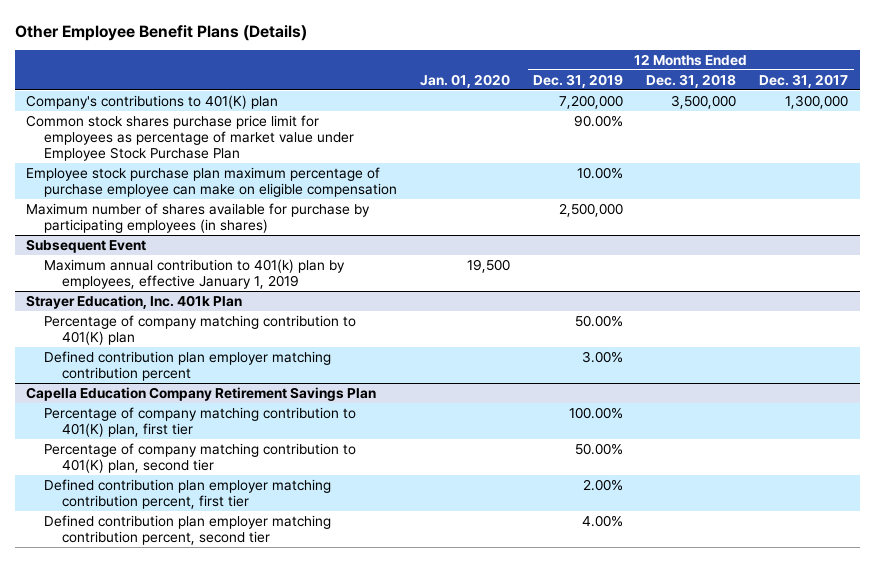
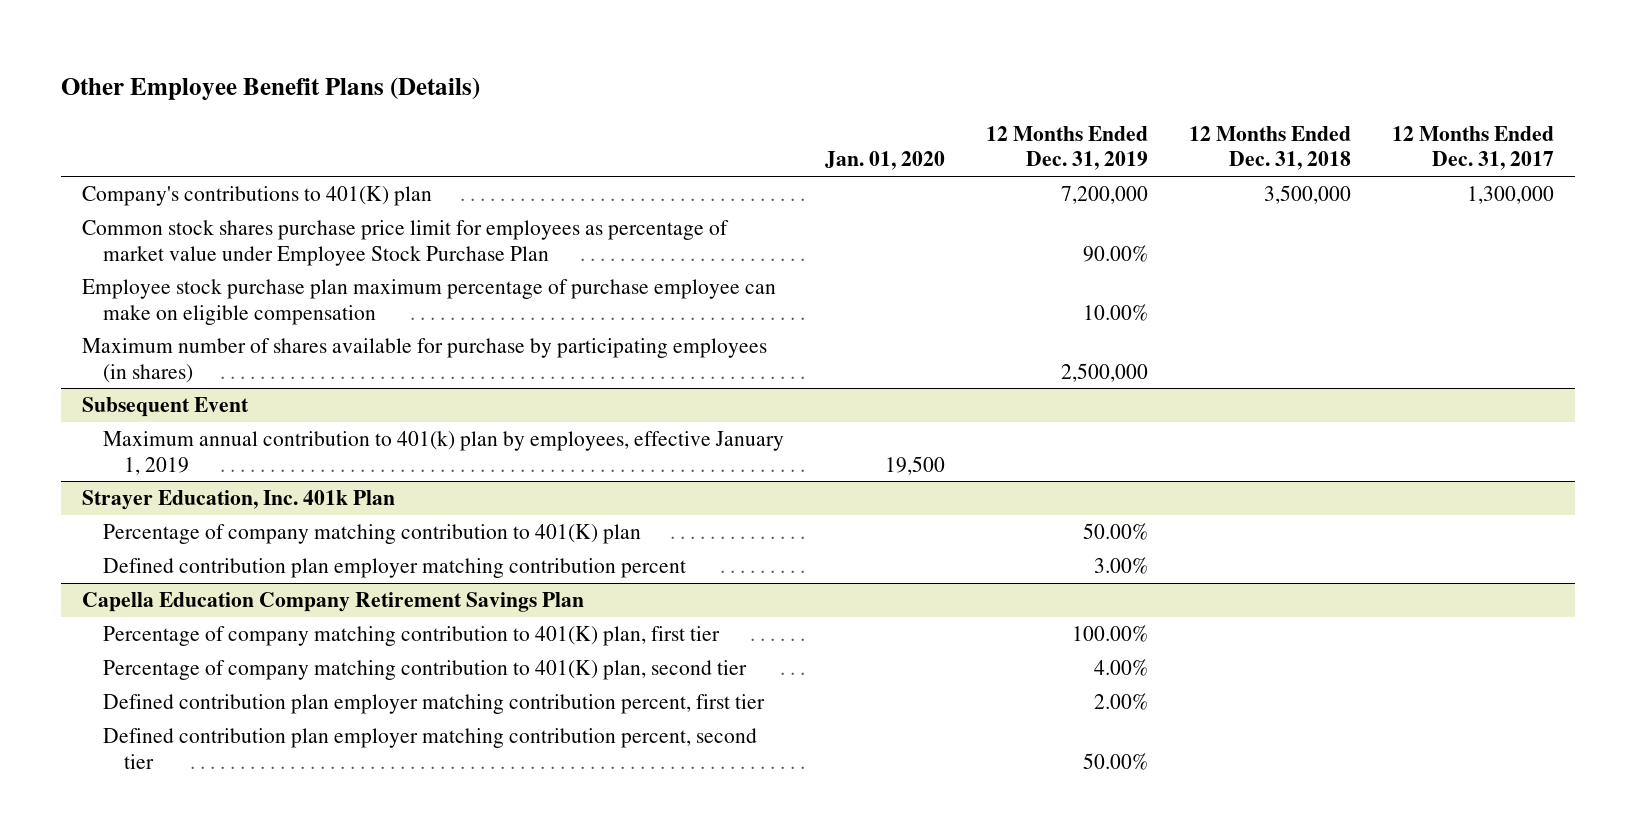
@ Capella Education Company Retirement Savings Plan
- Percentage of company matching contribution to 401(K) plan, second tier | | 50.00% | |
+ Percentage of company matching contribution to 401(K) plan, second tier | | 4.00% | |
- Defined contribution plan employer matching contribution percent, second tier | | 4.00% | |
+ Defined contribution plan employer matching contribution percent, second tier | | 50.00% | |

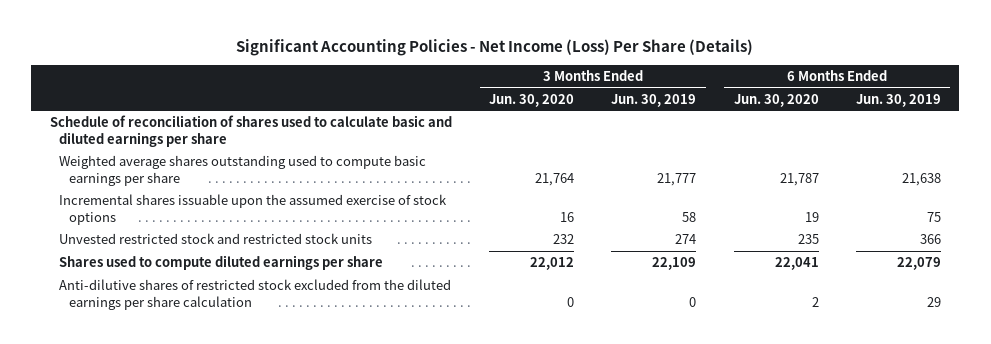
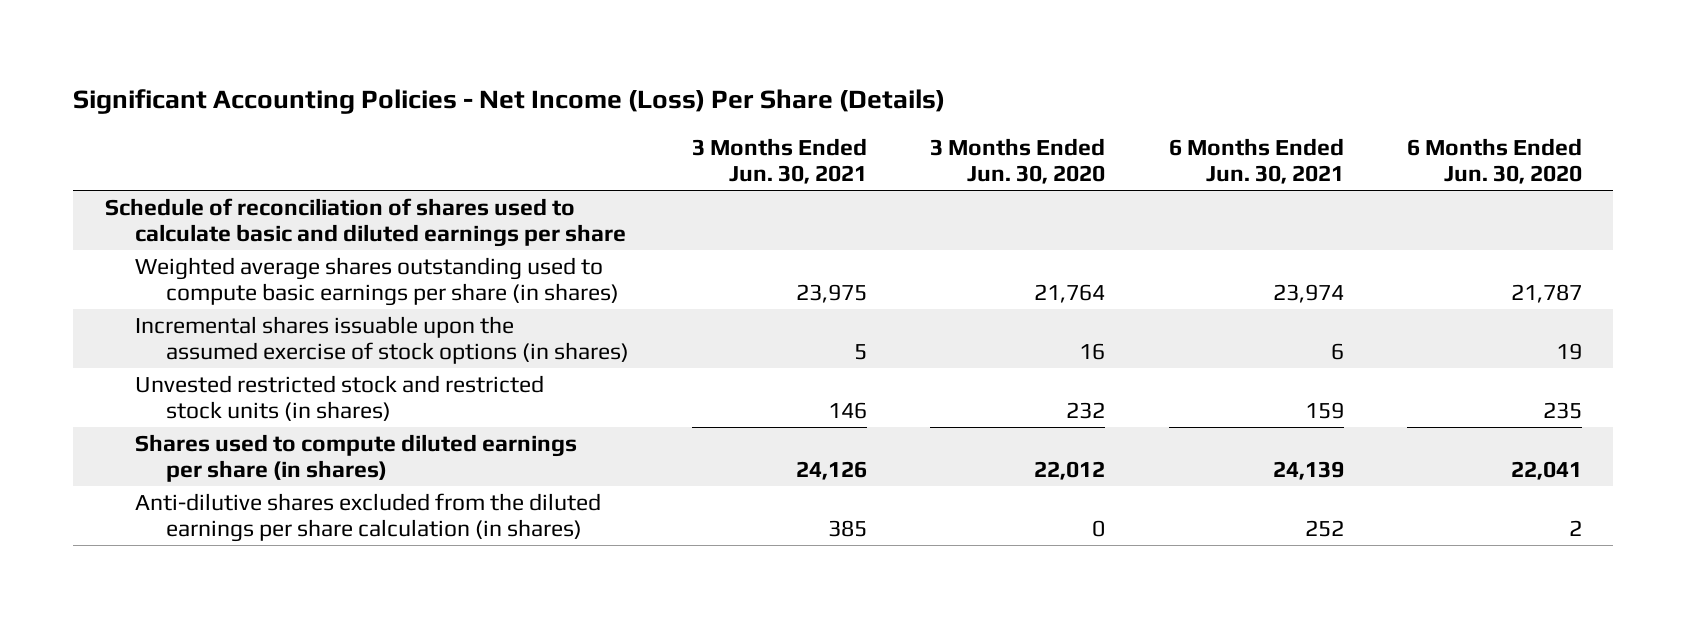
- | 3 Months Ended Jun. 30, 2020 | 3 Months Ended Jun. 30, 2019 | 6 Months Ended Jun. 30, 2020 | 6 Months Ended Jun. 30, 2019
+ | 3 Months Ended Jun. 30, 2021 | 3 Months Ended Jun. 30, 2020 | 6 Months Ended Jun. 30, 2021 | 6 Months Ended Jun. 30, 2020
- Weighted average shares outstanding used to compute basic earnings per share | 21,764 | 21,777 | 21,787 | 21,638
- Incremental shares issuable upon the assumed exercise of stock options | 16 | 58 | 19 | 75
- Unvested restricted stock and restricted stock units | 232 | 274 | 235 | 366
- Shares used to compute diluted earnings per share | 22,012 | 22,109 | 22,041 | 22,079
- Anti-dilutive shares of restricted stock excluded from the diluted earnings per share calculation | 0 | 0 | 2 | 29
+ Weighted average shares outstanding used to compute basic earnings per share (in shares) | 23,975 | 21,764 | 23,974 | 21,787
+ Incremental shares issuable upon the assumed exercise of stock options (in shares) | 5 | 16 | 6 | 19
+ Unvested restricted stock and restricted stock units (in shares) | 146 | 232 | 159 | 235
+ Shares used to compute diluted earnings per share (in shares) | 24,126 | 22,012 | 24,139 | 22,041
+ Anti-dilutive shares excluded from the diluted earnings per share calculation (in shares) | 385 | 0 | 252 | 2

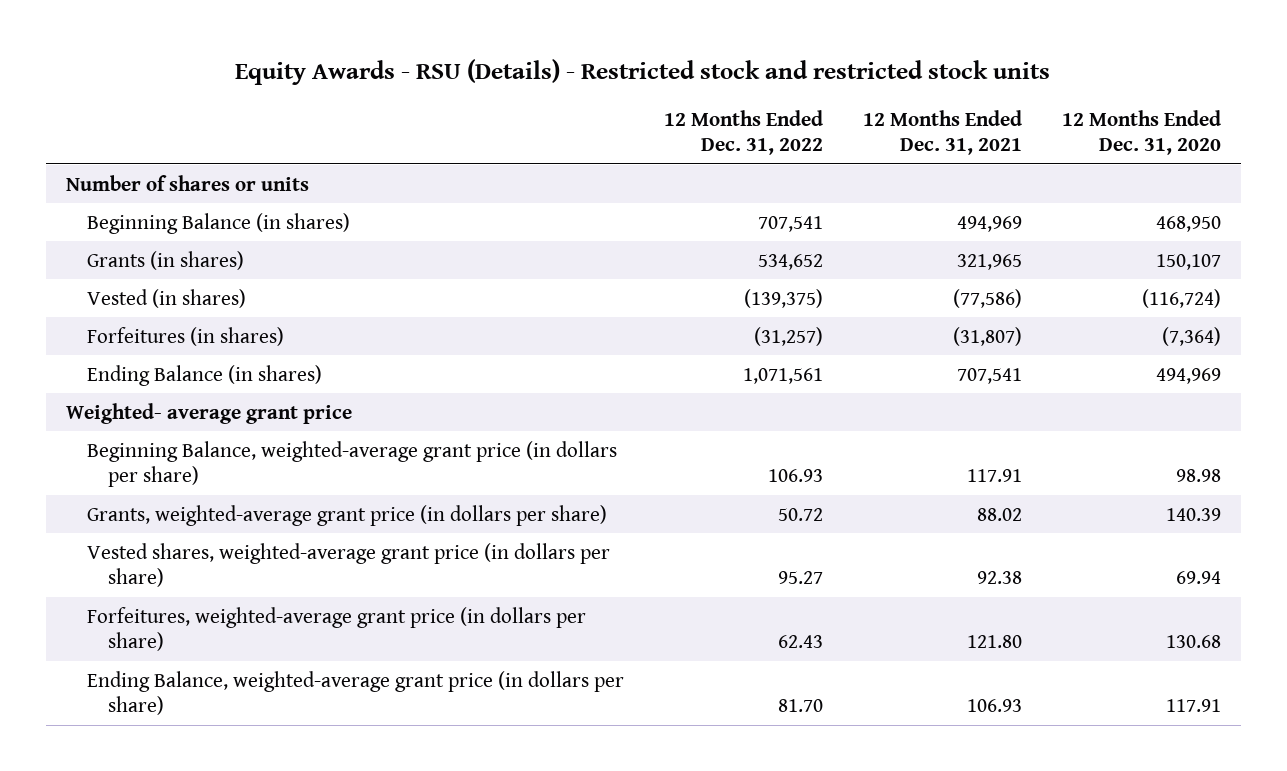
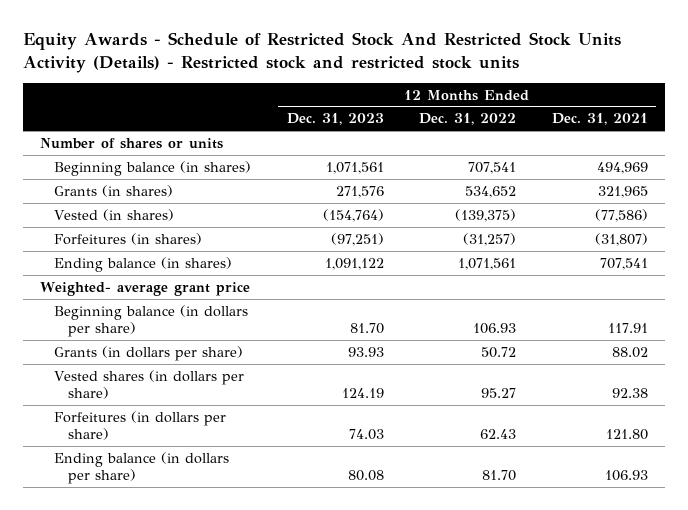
- Equity Awards - RSU (Details) - Restricted stock and restricted stock units
+ Equity Awards - Schedule of Restricted Stock And Restricted Stock Units Activity (Details) - Restricted stock and restricted stock units
- | 12 Months Ended Dec. 31, 2022 | 12 Months Ended Dec. 31, 2021 | 12 Months Ended Dec. 31, 2020
+ | 12 Months Ended Dec. 31, 2023 | 12 Months Ended Dec. 31, 2022 | 12 Months Ended Dec. 31, 2021
- Beginning Balance (in shares) | 707,541 | 494,969 | 468,950
+ Beginning balance (in shares) | 1,071,561 | 707,541 | 494,969
- Ending Balance (in shares) | 1,071,561 | 707,541 | 494,969
+ Ending balance (in shares) | 1,091,122 | 1,071,561 | 707,541
- Beginning Balance, weighted-average grant price (in dollars per share) | 106.93 | 117.91 | 98.98
- Grants, weighted-average grant price (in dollars per share) | 50.72 | 88.02 | 140.39
- Vested shares, weighted-average grant price (in dollars per share) | 95.27 | 92.38 | 69.94
- Forfeitures, weighted-average grant price (in dollars per share) | 62.43 | 121.80 | 130.68
- Ending Balance, weighted-average grant price (in dollars per share) | 81.70 | 106.93 | 117.91
+ Beginning balance (in dollars per share) | 81.70 | 106.93 | 117.91
+ Grants (in dollars per share) | 93.93 | 50.72 | 88.02
+ Vested shares (in dollars per share) | 124.19 | 95.27 | 92.38
+ Forfeitures (in dollars per share) | 74.03 | 62.43 | 121.80
+ Ending balance (in dollars per share) | 80.08 | 81.70 | 106.93

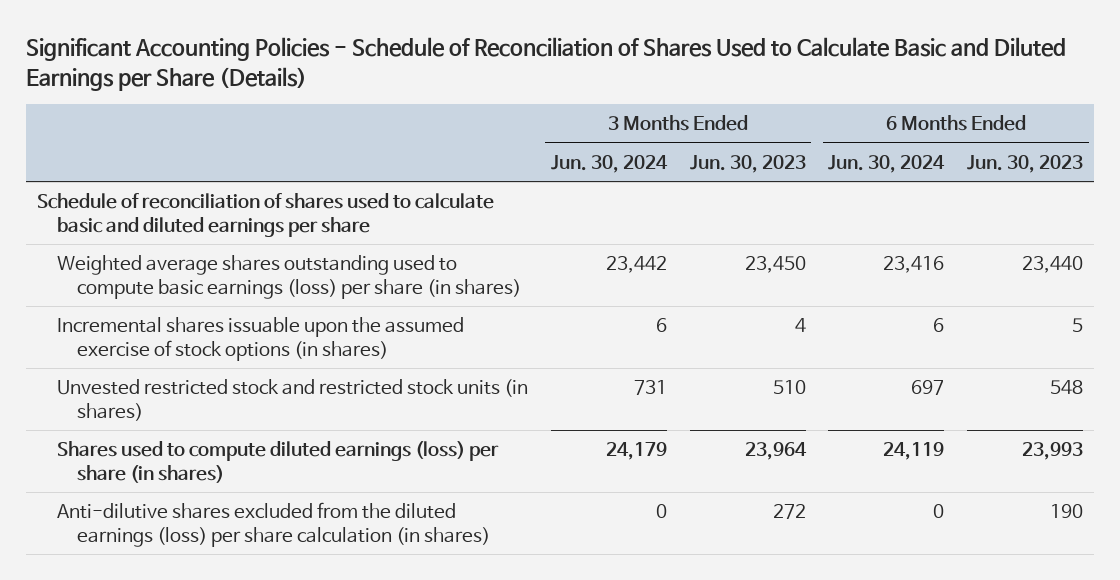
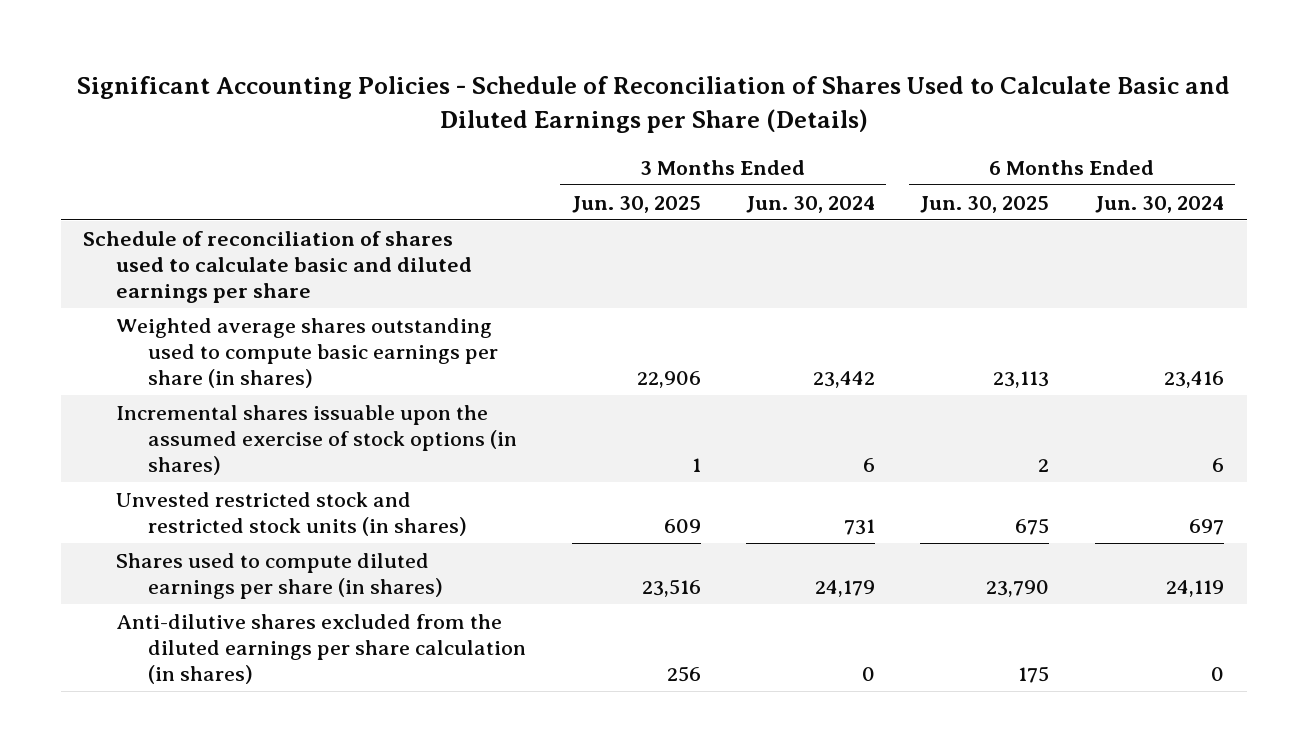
- | 3 Months Ended Jun. 30, 2024 | 3 Months Ended Jun. 30, 2023 | 6 Months Ended Jun. 30, 2024 | 6 Months Ended Jun. 30, 2023
+ | 3 Months Ended Jun. 30, 2025 | 3 Months Ended Jun. 30, 2024 | 6 Months Ended Jun. 30, 2025 | 6 Months Ended Jun. 30, 2024
- Weighted average shares outstanding used to compute basic earnings (loss) per share (in shares) | 23,442 | 23,450 | 23,416 | 23,440
+ Weighted average shares outstanding used to compute basic earnings per share (in shares) | 22,906 | 23,442 | 23,113 | 23,416
- Shares used to compute diluted earnings (loss) per share (in shares) | 24,179 | 23,964 | 24,119 | 23,993
- Anti-dilutive shares excluded from the diluted earnings (loss) per share calculation (in shares) | 0 | 272 | 0 | 190
+ Shares used to compute diluted earnings per share (in shares) | 23,516 | 24,179 | 23,790 | 24,119
+ Anti-dilutive shares excluded from the diluted earnings per share calculation (in shares) | 256 | 0 | 175 | 0

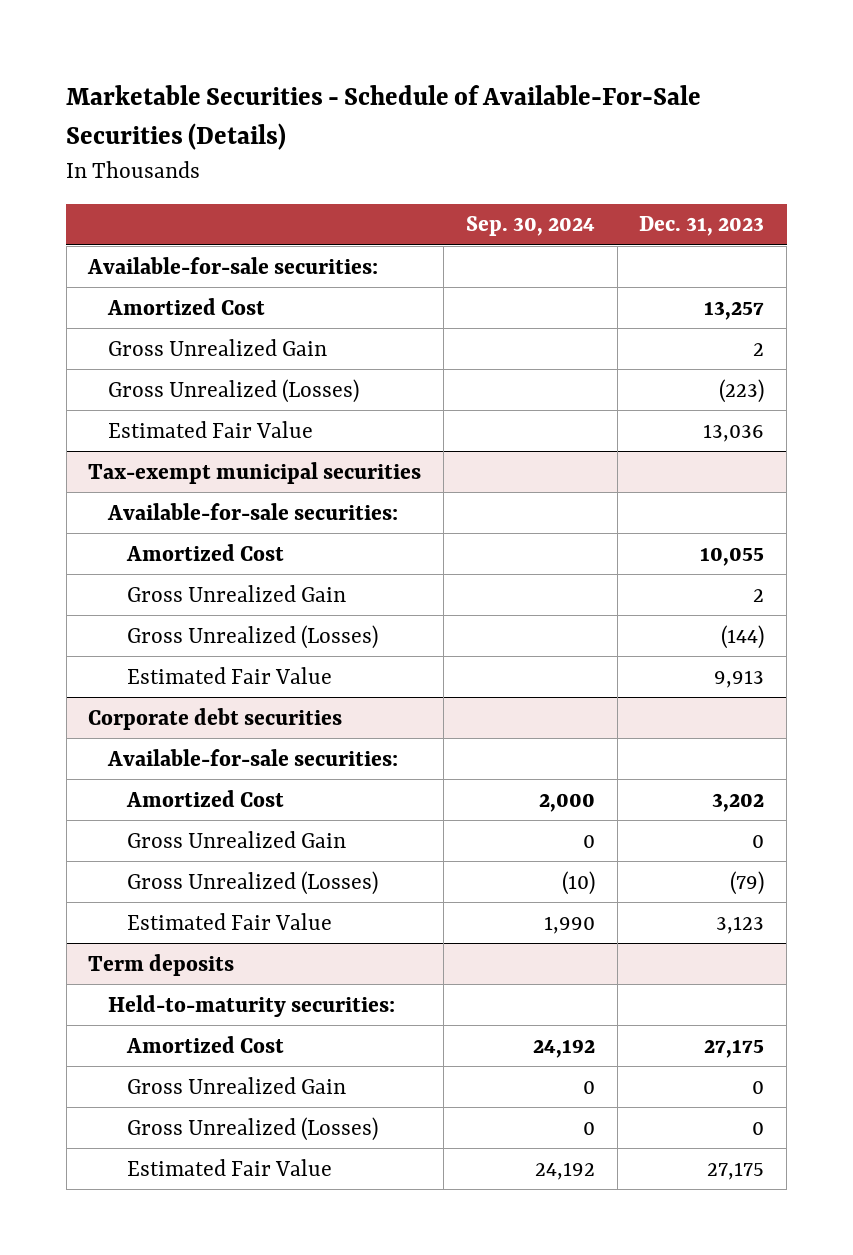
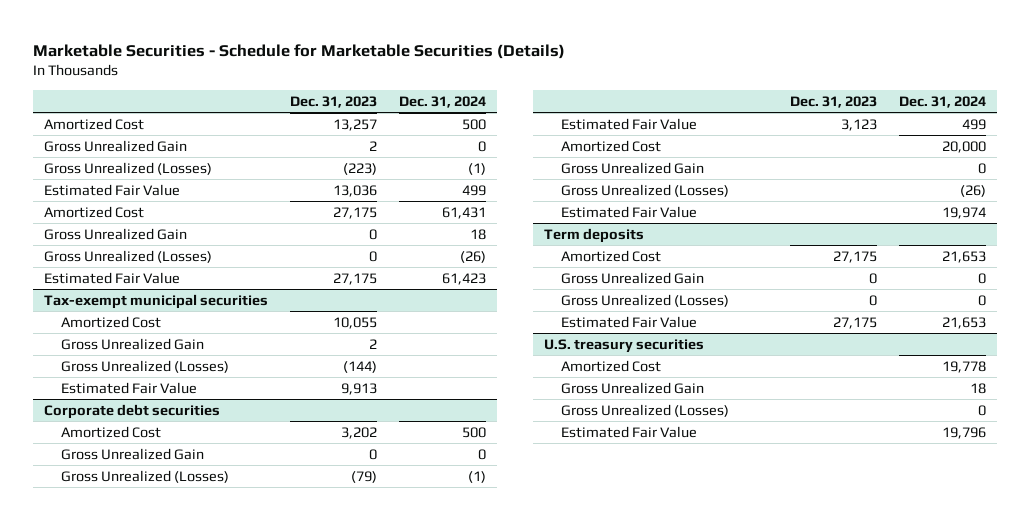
- Marketable Securities - Schedule of Available-For-Sale Securities (Details)
+ Marketable Securities - Schedule for Marketable Securities (Details)
- | Sep. 30, 2024 | Dec. 31, 2023
+ | Dec. 31, 2023 | Dec. 31, 2024
- Available-for-sale securities:
+ Amortized Cost | 27,175 | 61,431
+ Gross Unrealized Gain | 0 | 18
+ Gross Unrealized (Losses) | 0 | (26)
+ Estimated Fair Value | 27,175 | 61,423
@ Tax-exempt municipal securities
- Available-for-sale securities:
@ Corporate debt securities
- Available-for-sale securities:
+ Amortized Cost | | 20,000
+ Gross Unrealized Gain | | 0
+ Gross Unrealized (Losses) | | (26)
+ Estimated Fair Value | | 19,974
@ Term deposits
- Held-to-maturity securities:
+ U.S. treasury securities
+ Amortized Cost | | 19,778
+ Gross Unrealized Gain | | 18
+ Gross Unrealized (Losses) | | 0
+ Estimated Fair Value | | 19,796

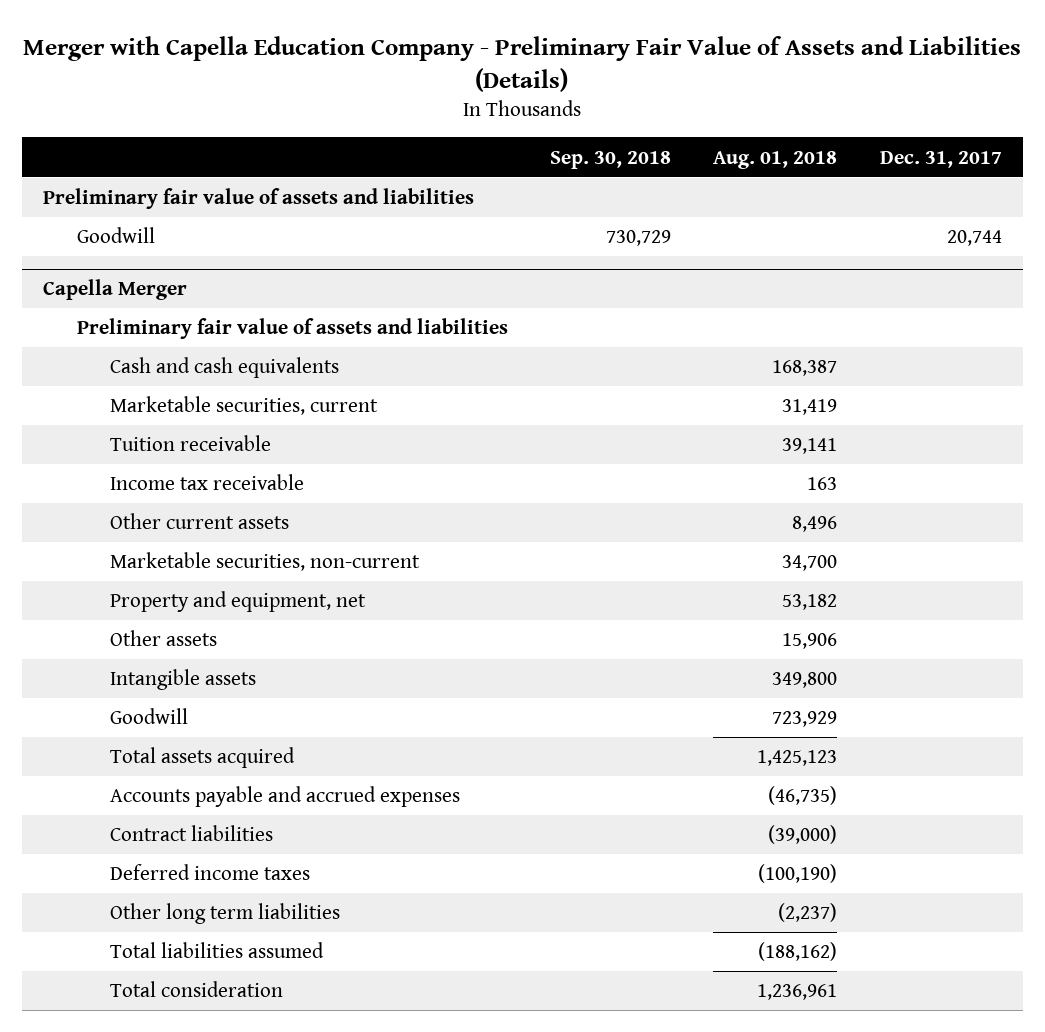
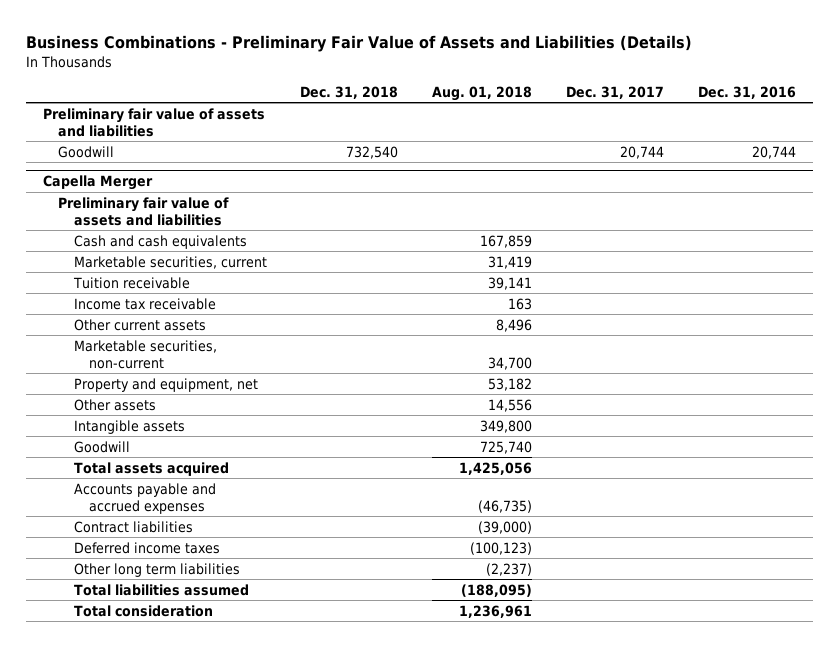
- Merger with Capella Education Company - Preliminary Fair Value of Assets and Liabilities (Details)
+ Business Combinations - Preliminary Fair Value of Assets and Liabilities (Details)
- | Sep. 30, 2018 | Aug. 01, 2018 | Dec. 31, 2017
+ | Dec. 31, 2018 | Aug. 01, 2018 | Dec. 31, 2017 | Dec. 31, 2016
@ Capella Merger
- Cash and cash equivalents | | 168,387 |
+ Cash and cash equivalents | | 167,859 | |
- Other assets | | 15,906 |
+ Other assets | | 14,556 | |
- Goodwill | | 723,929 |
- Total assets acquired | | 1,425,123 |
+ Goodwill | | 725,740 | |
+ Total assets acquired | | 1,425,056 | |
- Deferred income taxes | | (100,190) |
+ Deferred income taxes | | (100,123) | |
- Total liabilities assumed | | (188,162) |
+ Total liabilities assumed | | (188,095) | |

